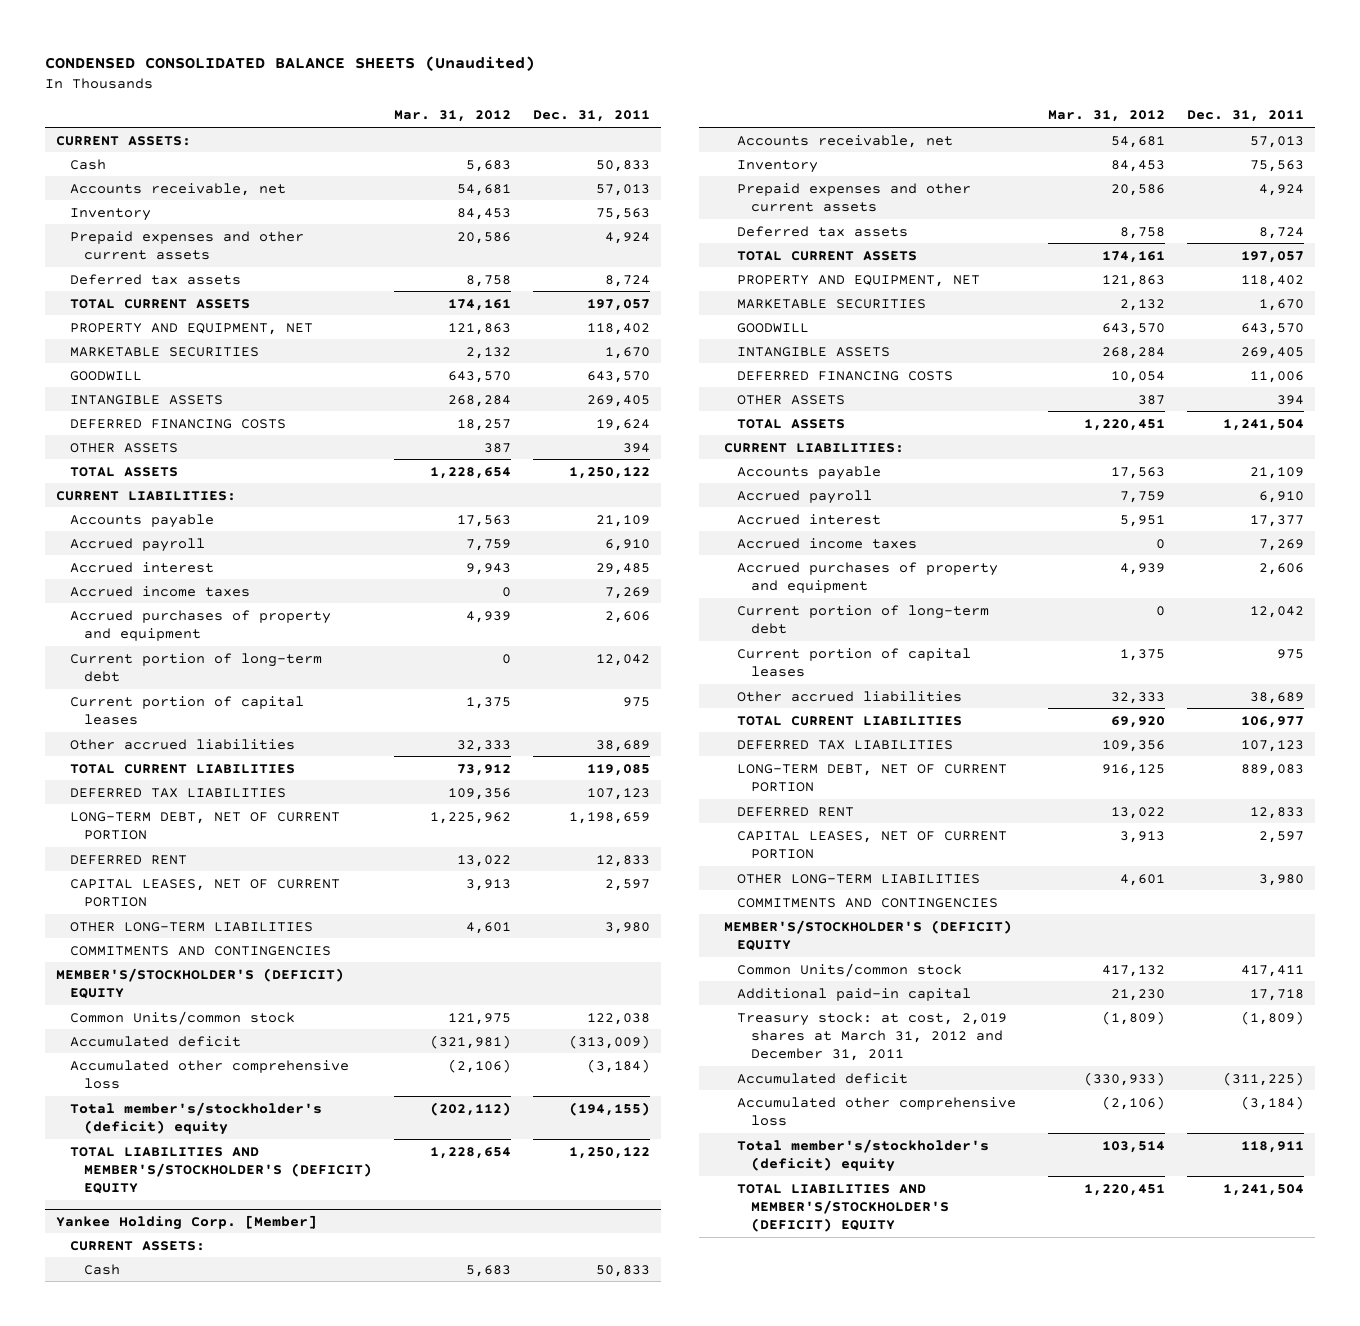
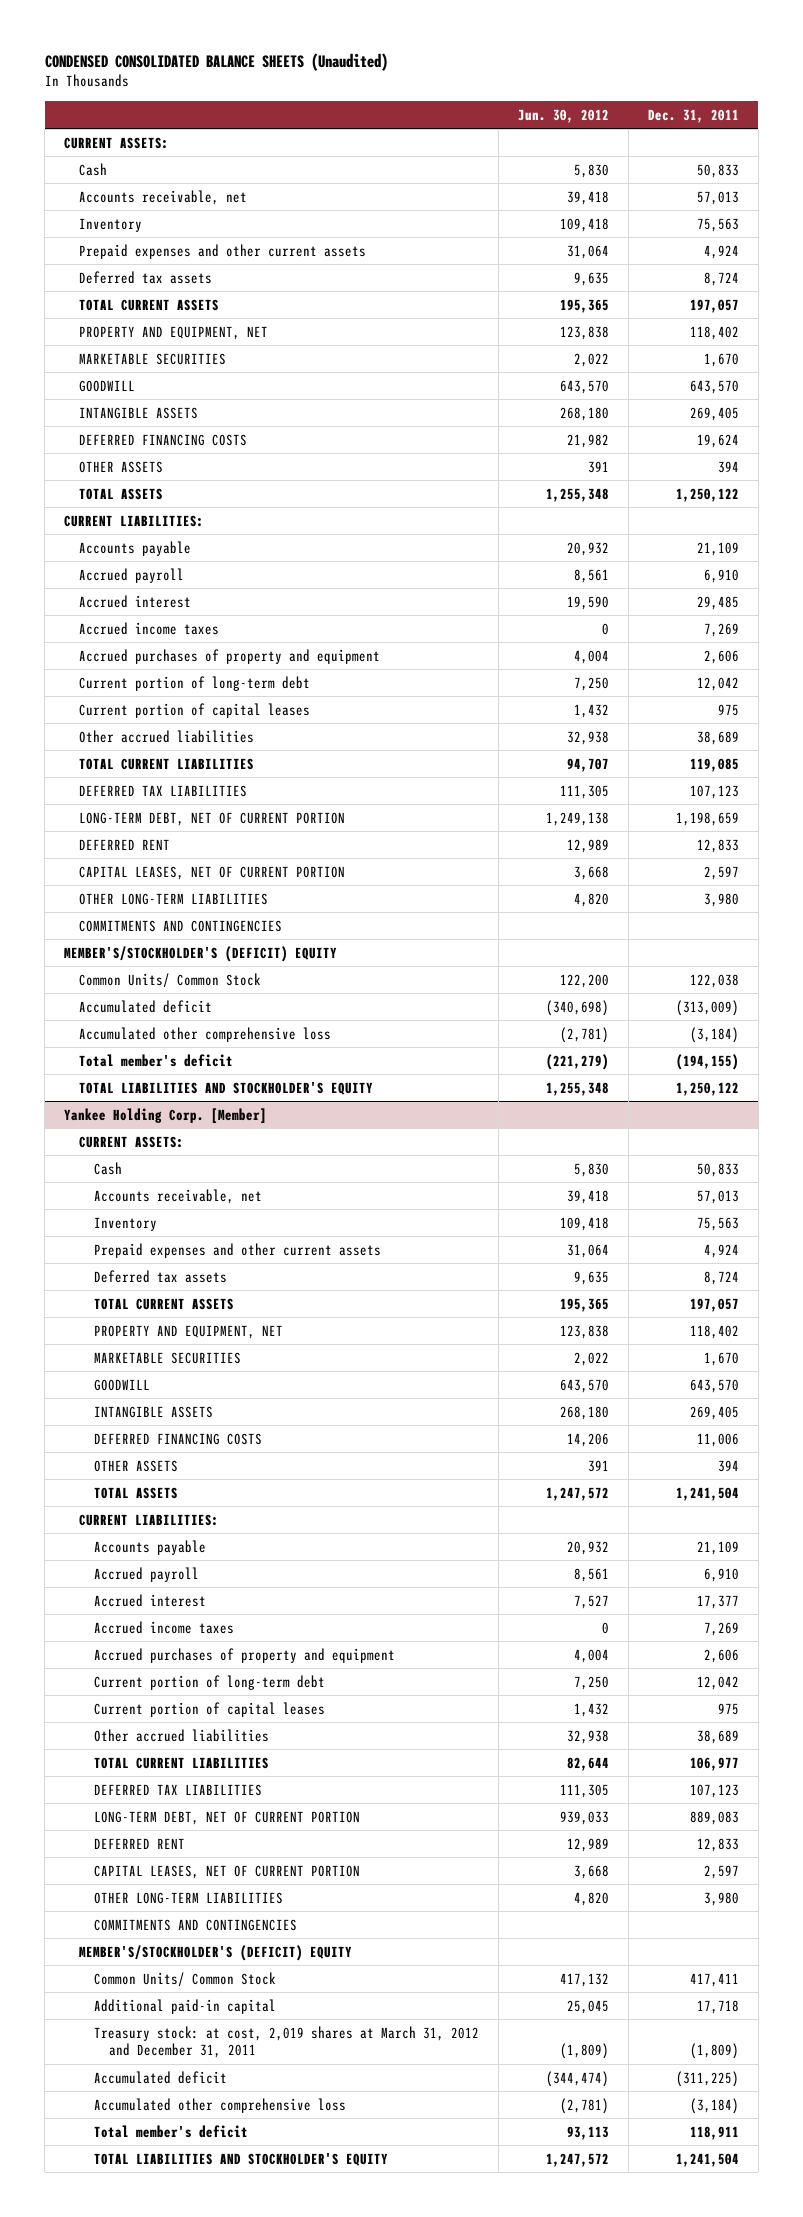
- | Mar. 31, 2012 | Dec. 31, 2011
+ | Jun. 30, 2012 | Dec. 31, 2011
- Common Units/common stock | 121,975 | 122,038
+ Common Units/ Common Stock | 122,200 | 122,038
- Total member's/stockholder's (deficit) equity | (202,112) | (194,155)
- TOTAL LIABILITIES AND MEMBER'S/STOCKHOLDER'S (DEFICIT) EQUITY | 1,228,654 | 1,250,122
+ Total member's deficit | (221,279) | (194,155)
+ TOTAL LIABILITIES AND STOCKHOLDER'S EQUITY | 1,255,348 | 1,250,122
@ Yankee Holding Corp. [Member]
- Common Units/common stock | 417,132 | 417,411
+ Common Units/ Common Stock | 417,132 | 417,411
- Total member's/stockholder's (deficit) equity | 103,514 | 118,911
- TOTAL LIABILITIES AND MEMBER'S/STOCKHOLDER'S (DEFICIT) EQUITY | 1,220,451 | 1,241,504
+ Total member's deficit | 93,113 | 118,911
+ TOTAL LIABILITIES AND STOCKHOLDER'S EQUITY | 1,247,572 | 1,241,504

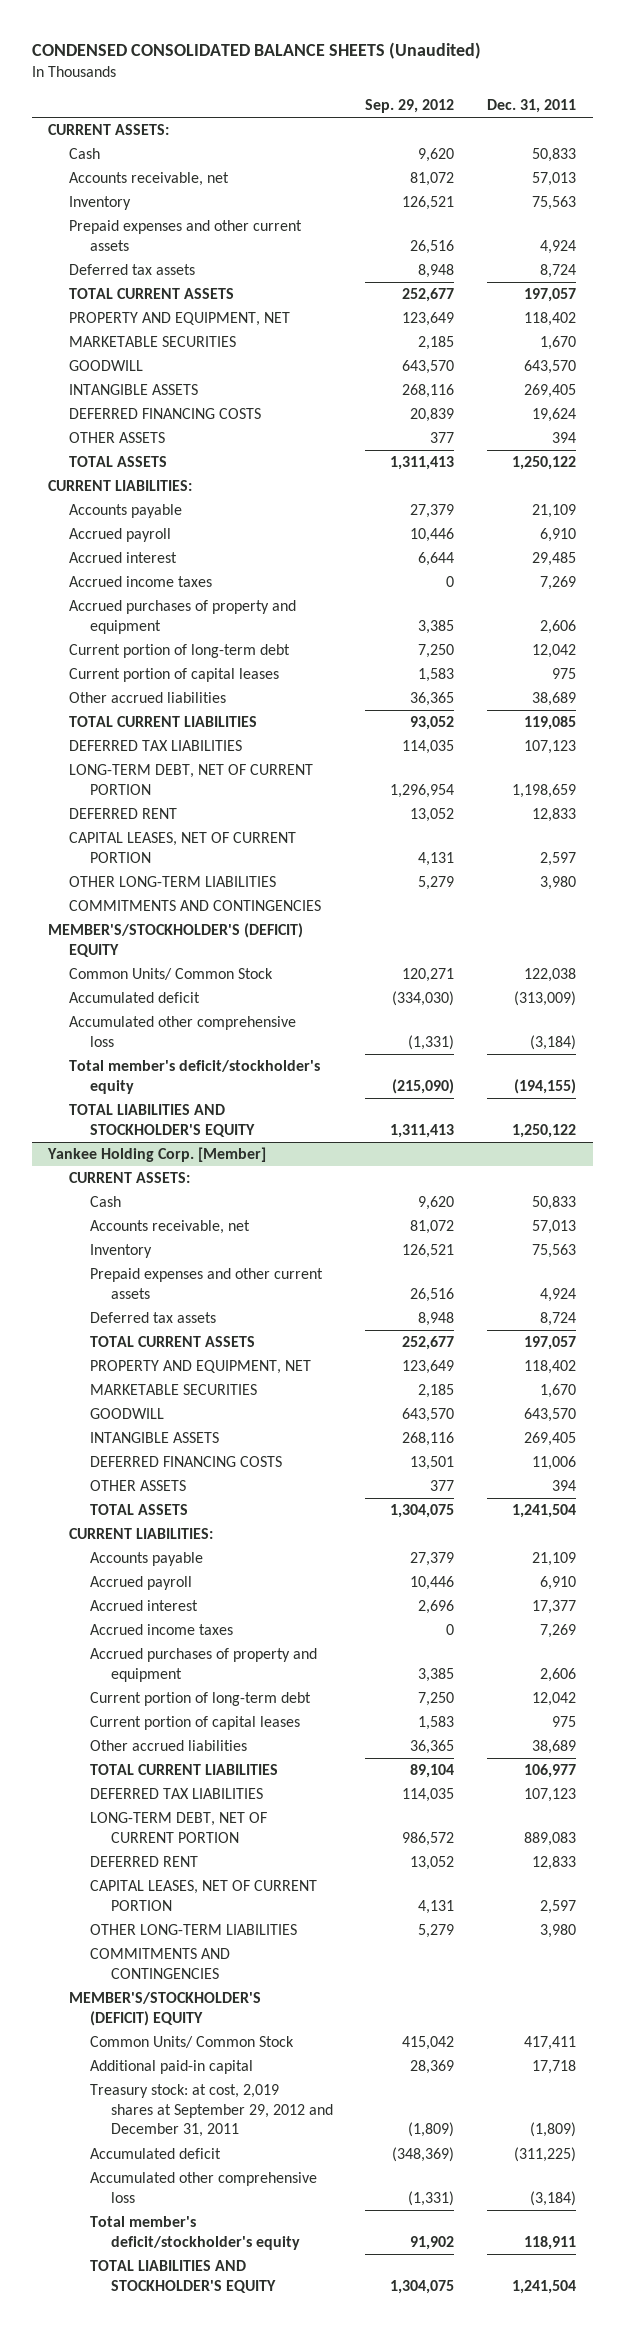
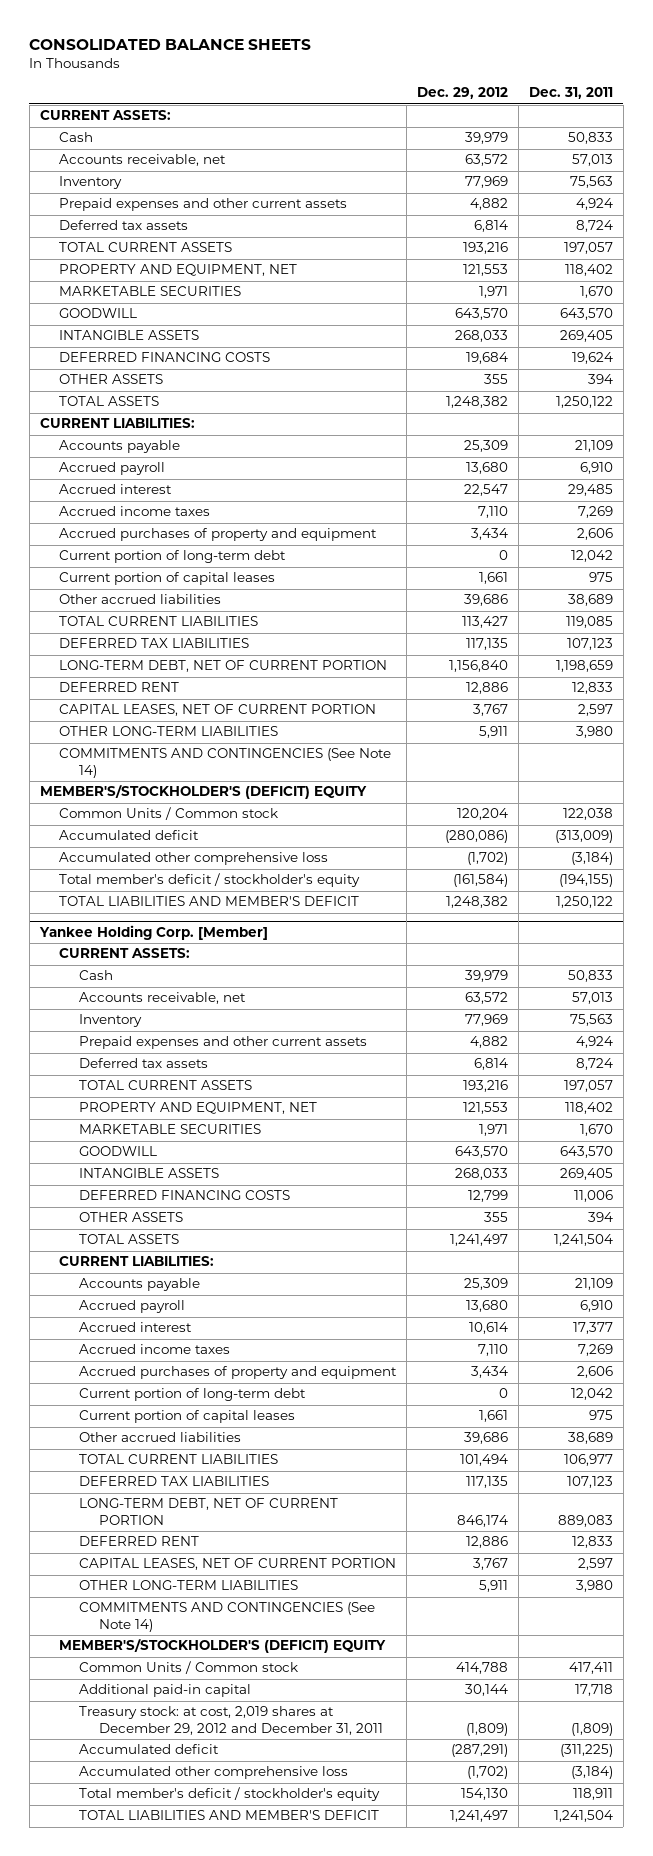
- CONDENSED CONSOLIDATED BALANCE SHEETS (Unaudited)
+ CONSOLIDATED BALANCE SHEETS
- | Sep. 29, 2012 | Dec. 31, 2011
+ | Dec. 29, 2012 | Dec. 31, 2011
- COMMITMENTS AND CONTINGENCIES
+ COMMITMENTS AND CONTINGENCIES (See Note 14)
- Common Units/ Common Stock | 120,271 | 122,038
+ Common Units / Common stock | 120,204 | 122,038
- Total member's deficit/stockholder's equity | (215,090) | (194,155)
- TOTAL LIABILITIES AND STOCKHOLDER'S EQUITY | 1,311,413 | 1,250,122
+ Total member's deficit / stockholder's equity | (161,584) | (194,155)
+ TOTAL LIABILITIES AND MEMBER'S DEFICIT | 1,248,382 | 1,250,122
@ Yankee Holding Corp. [Member]
- COMMITMENTS AND CONTINGENCIES
+ COMMITMENTS AND CONTINGENCIES (See Note 14)
- Common Units/ Common Stock | 415,042 | 417,411
+ Common Units / Common stock | 414,788 | 417,411
- Treasury stock: at cost, 2,019 shares at September 29, 2012 and December 31, 2011 | (1,809) | (1,809)
+ Treasury stock: at cost, 2,019 shares at December 29, 2012 and December 31, 2011 | (1,809) | (1,809)
- Total member's deficit/stockholder's equity | 91,902 | 118,911
- TOTAL LIABILITIES AND STOCKHOLDER'S EQUITY | 1,304,075 | 1,241,504
+ Total member's deficit / stockholder's equity | 154,130 | 118,911
+ TOTAL LIABILITIES AND MEMBER'S DEFICIT | 1,241,497 | 1,241,504

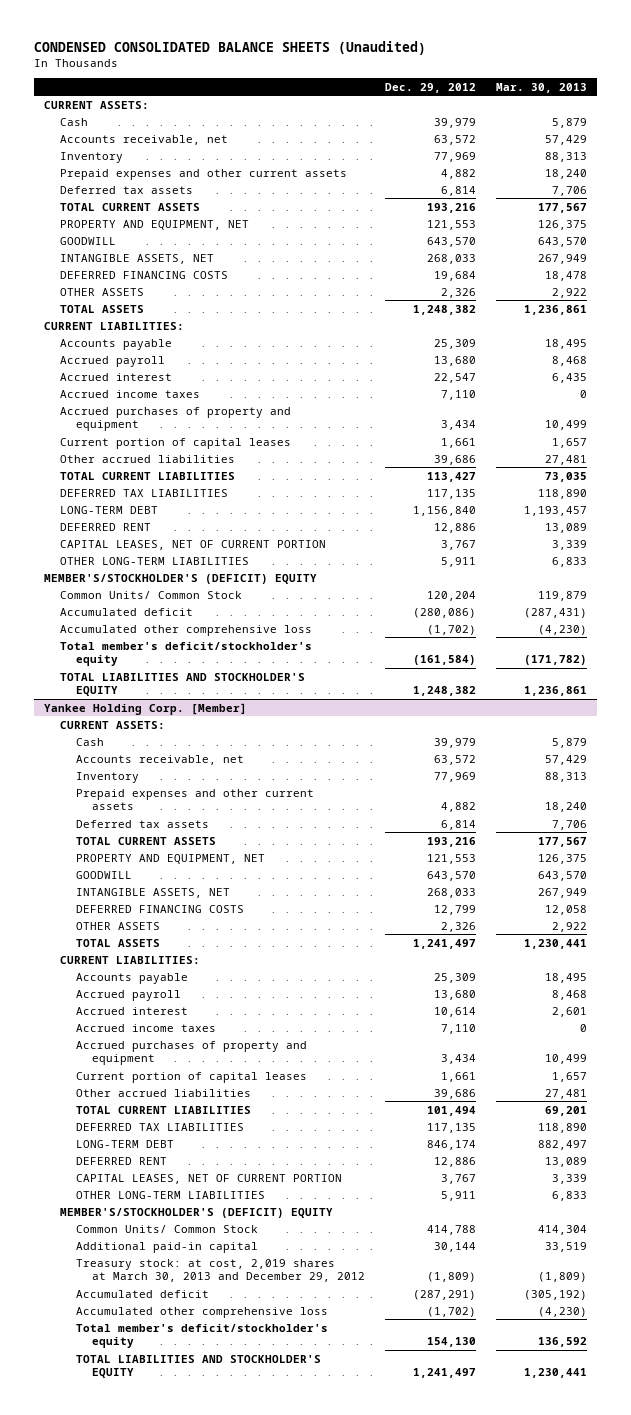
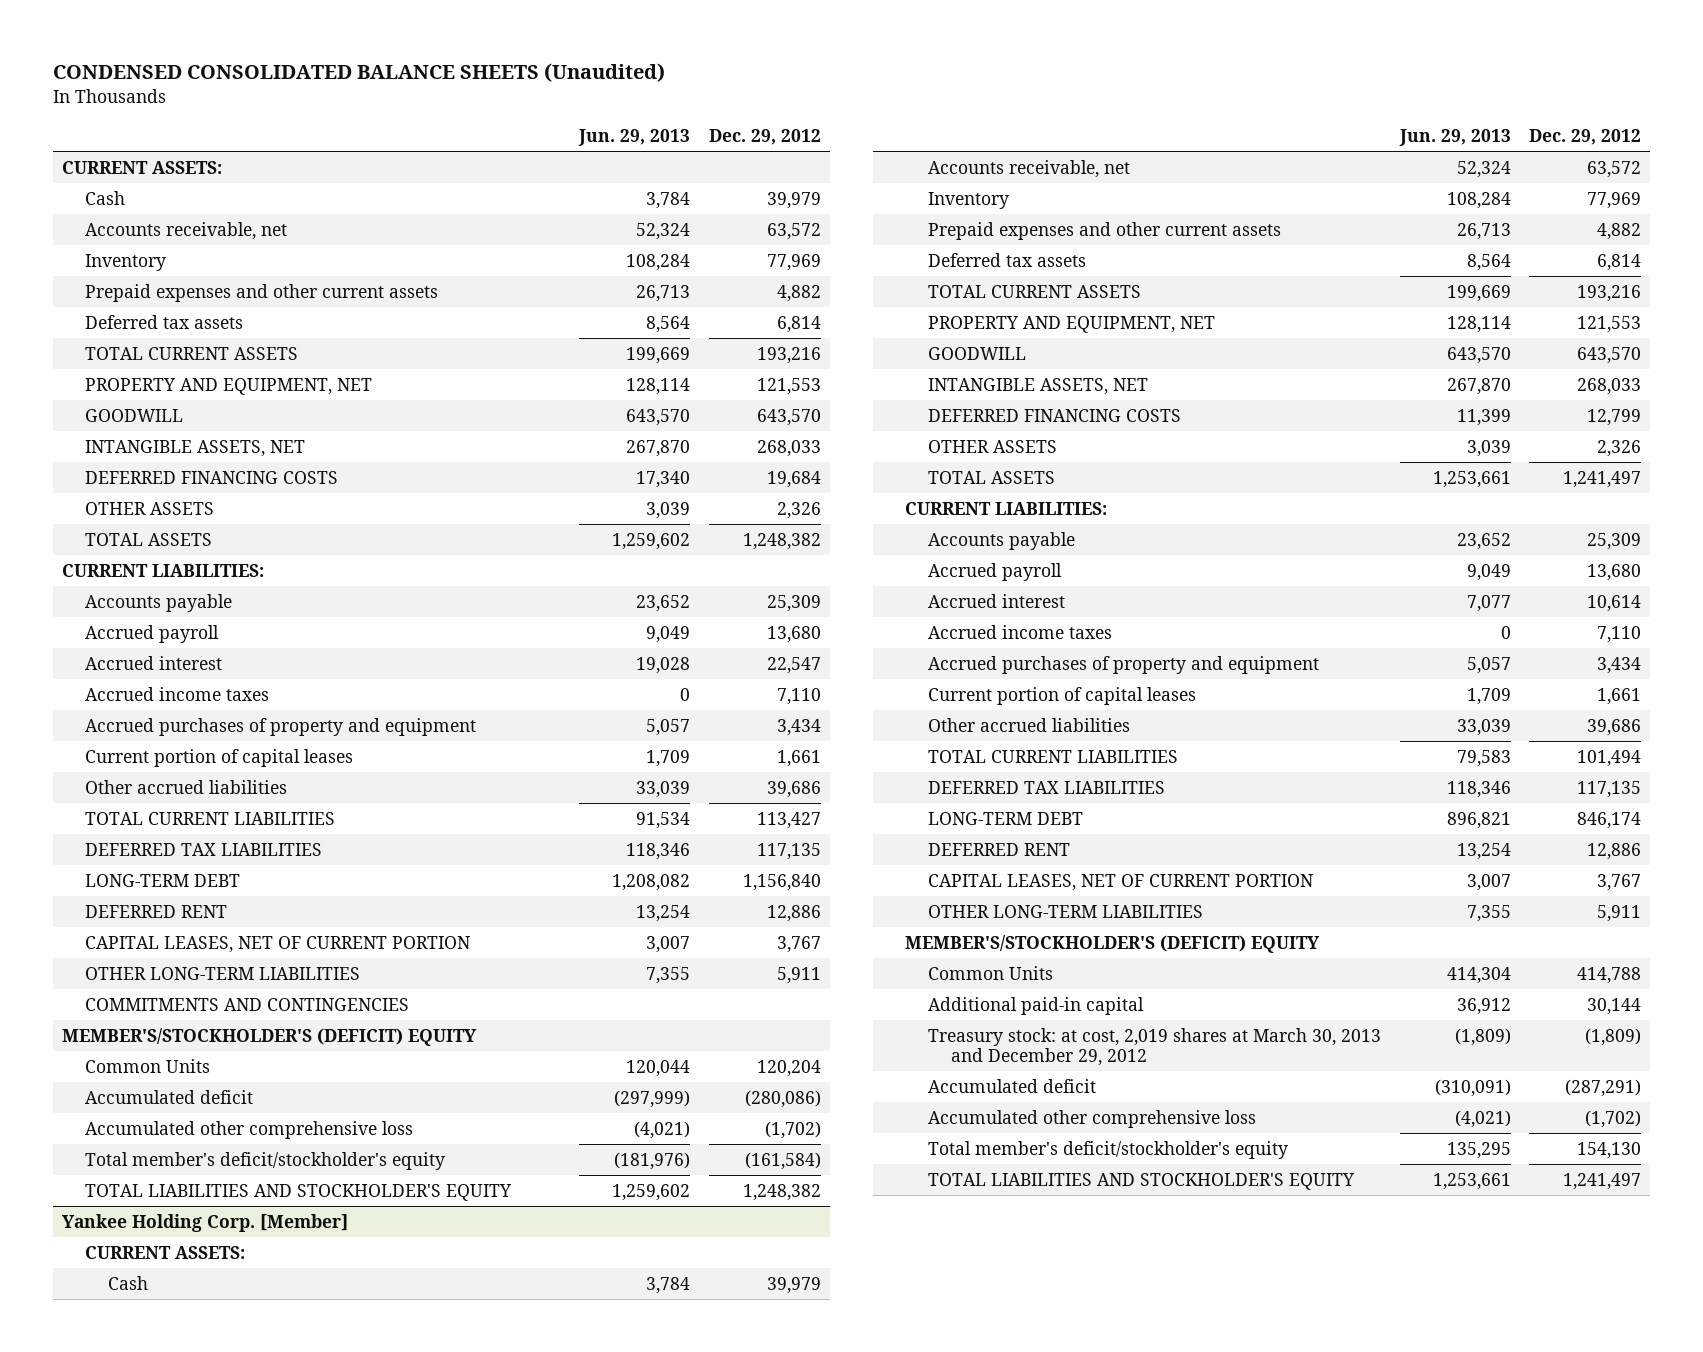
- | Dec. 29, 2012 | Mar. 30, 2013
+ | Jun. 29, 2013 | Dec. 29, 2012
+ COMMITMENTS AND CONTINGENCIES
- Common Units/ Common Stock | 120,204 | 119,879
+ Common Units | 120,044 | 120,204
@ Yankee Holding Corp. [Member]
- Common Units/ Common Stock | 414,788 | 414,304
+ Common Units | 414,304 | 414,788

